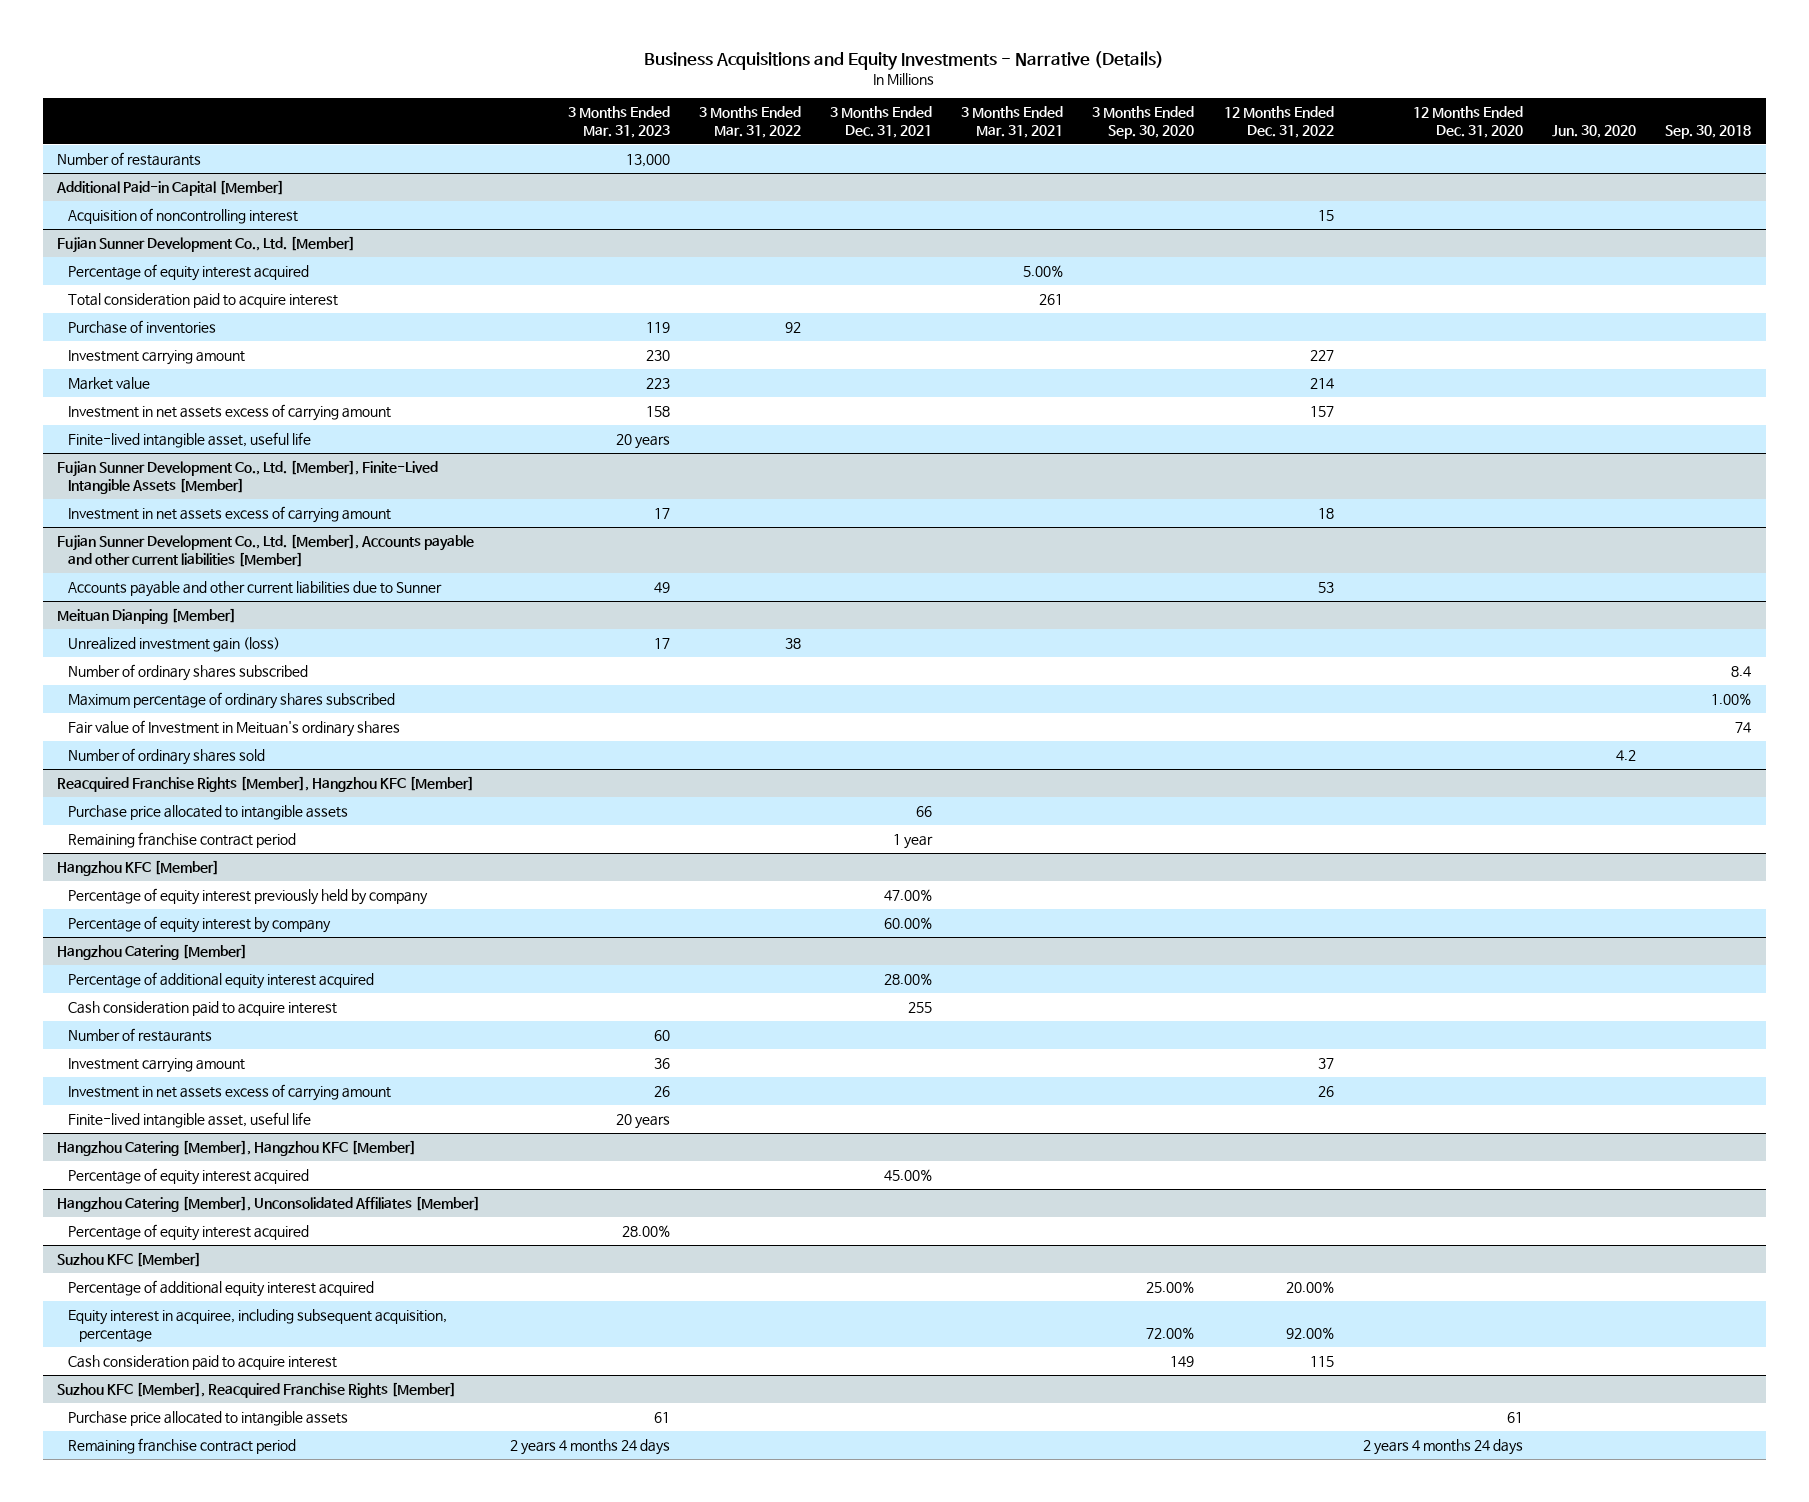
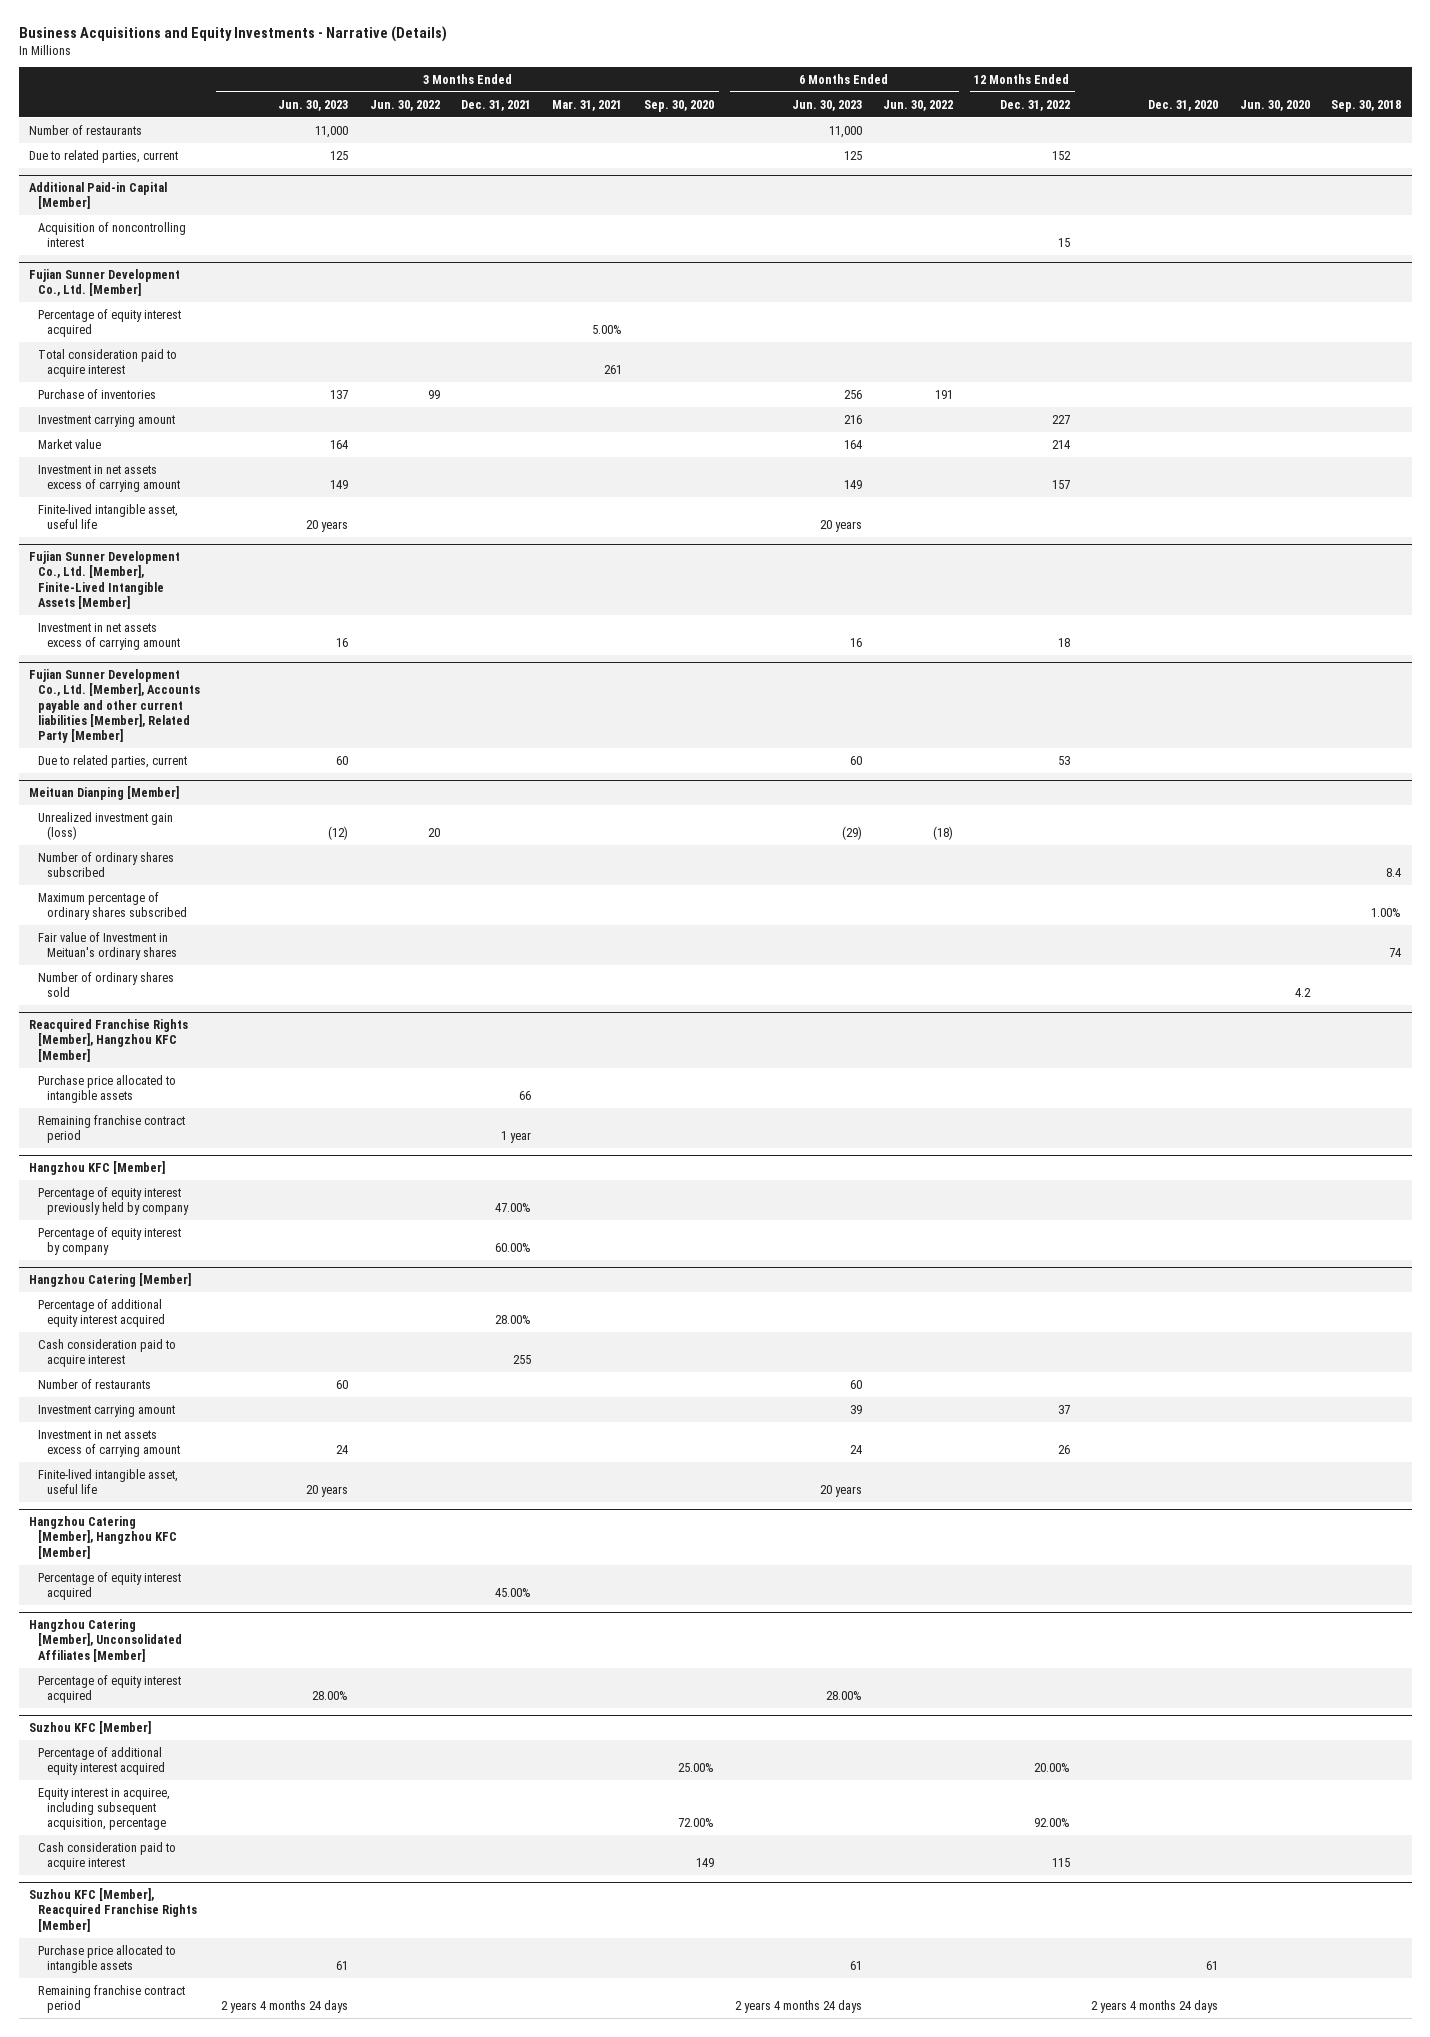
- | 3 Months Ended Mar. 31, 2023 | 3 Months Ended Mar. 31, 2022 | 3 Months Ended Dec. 31, 2021 | 3 Months Ended Mar. 31, 2021 | 3 Months Ended Sep. 30, 2020 | 12 Months Ended Dec. 31, 2022 | 12 Months Ended Dec. 31, 2020 | Jun. 30, 2020 | Sep. 30, 2018
+ | 3 Months Ended Jun. 30, 2023 | 3 Months Ended Jun. 30, 2022 | 3 Months Ended Dec. 31, 2021 | 3 Months Ended Mar. 31, 2021 | 3 Months Ended Sep. 30, 2020 | 6 Months Ended Jun. 30, 2023 | 6 Months Ended Jun. 30, 2022 | 12 Months Ended Dec. 31, 2022 | Dec. 31, 2020 | Jun. 30, 2020 | Sep. 30, 2018
+ Due to related parties, current | 125 | | | | | 125 | | 152 | | |
- Fujian Sunner Development Co., Ltd. [Member], Accounts payable and other current liabilities [Member]
- Accounts payable and other current liabilities due to Sunner | 49 | | | | | 53 | | |
+ Fujian Sunner Development Co., Ltd. [Member], Accounts payable and other current liabilities [Member], Related Party [Member]
+ Due to related parties, current | 60 | | | | | 60 | | 53 | | |

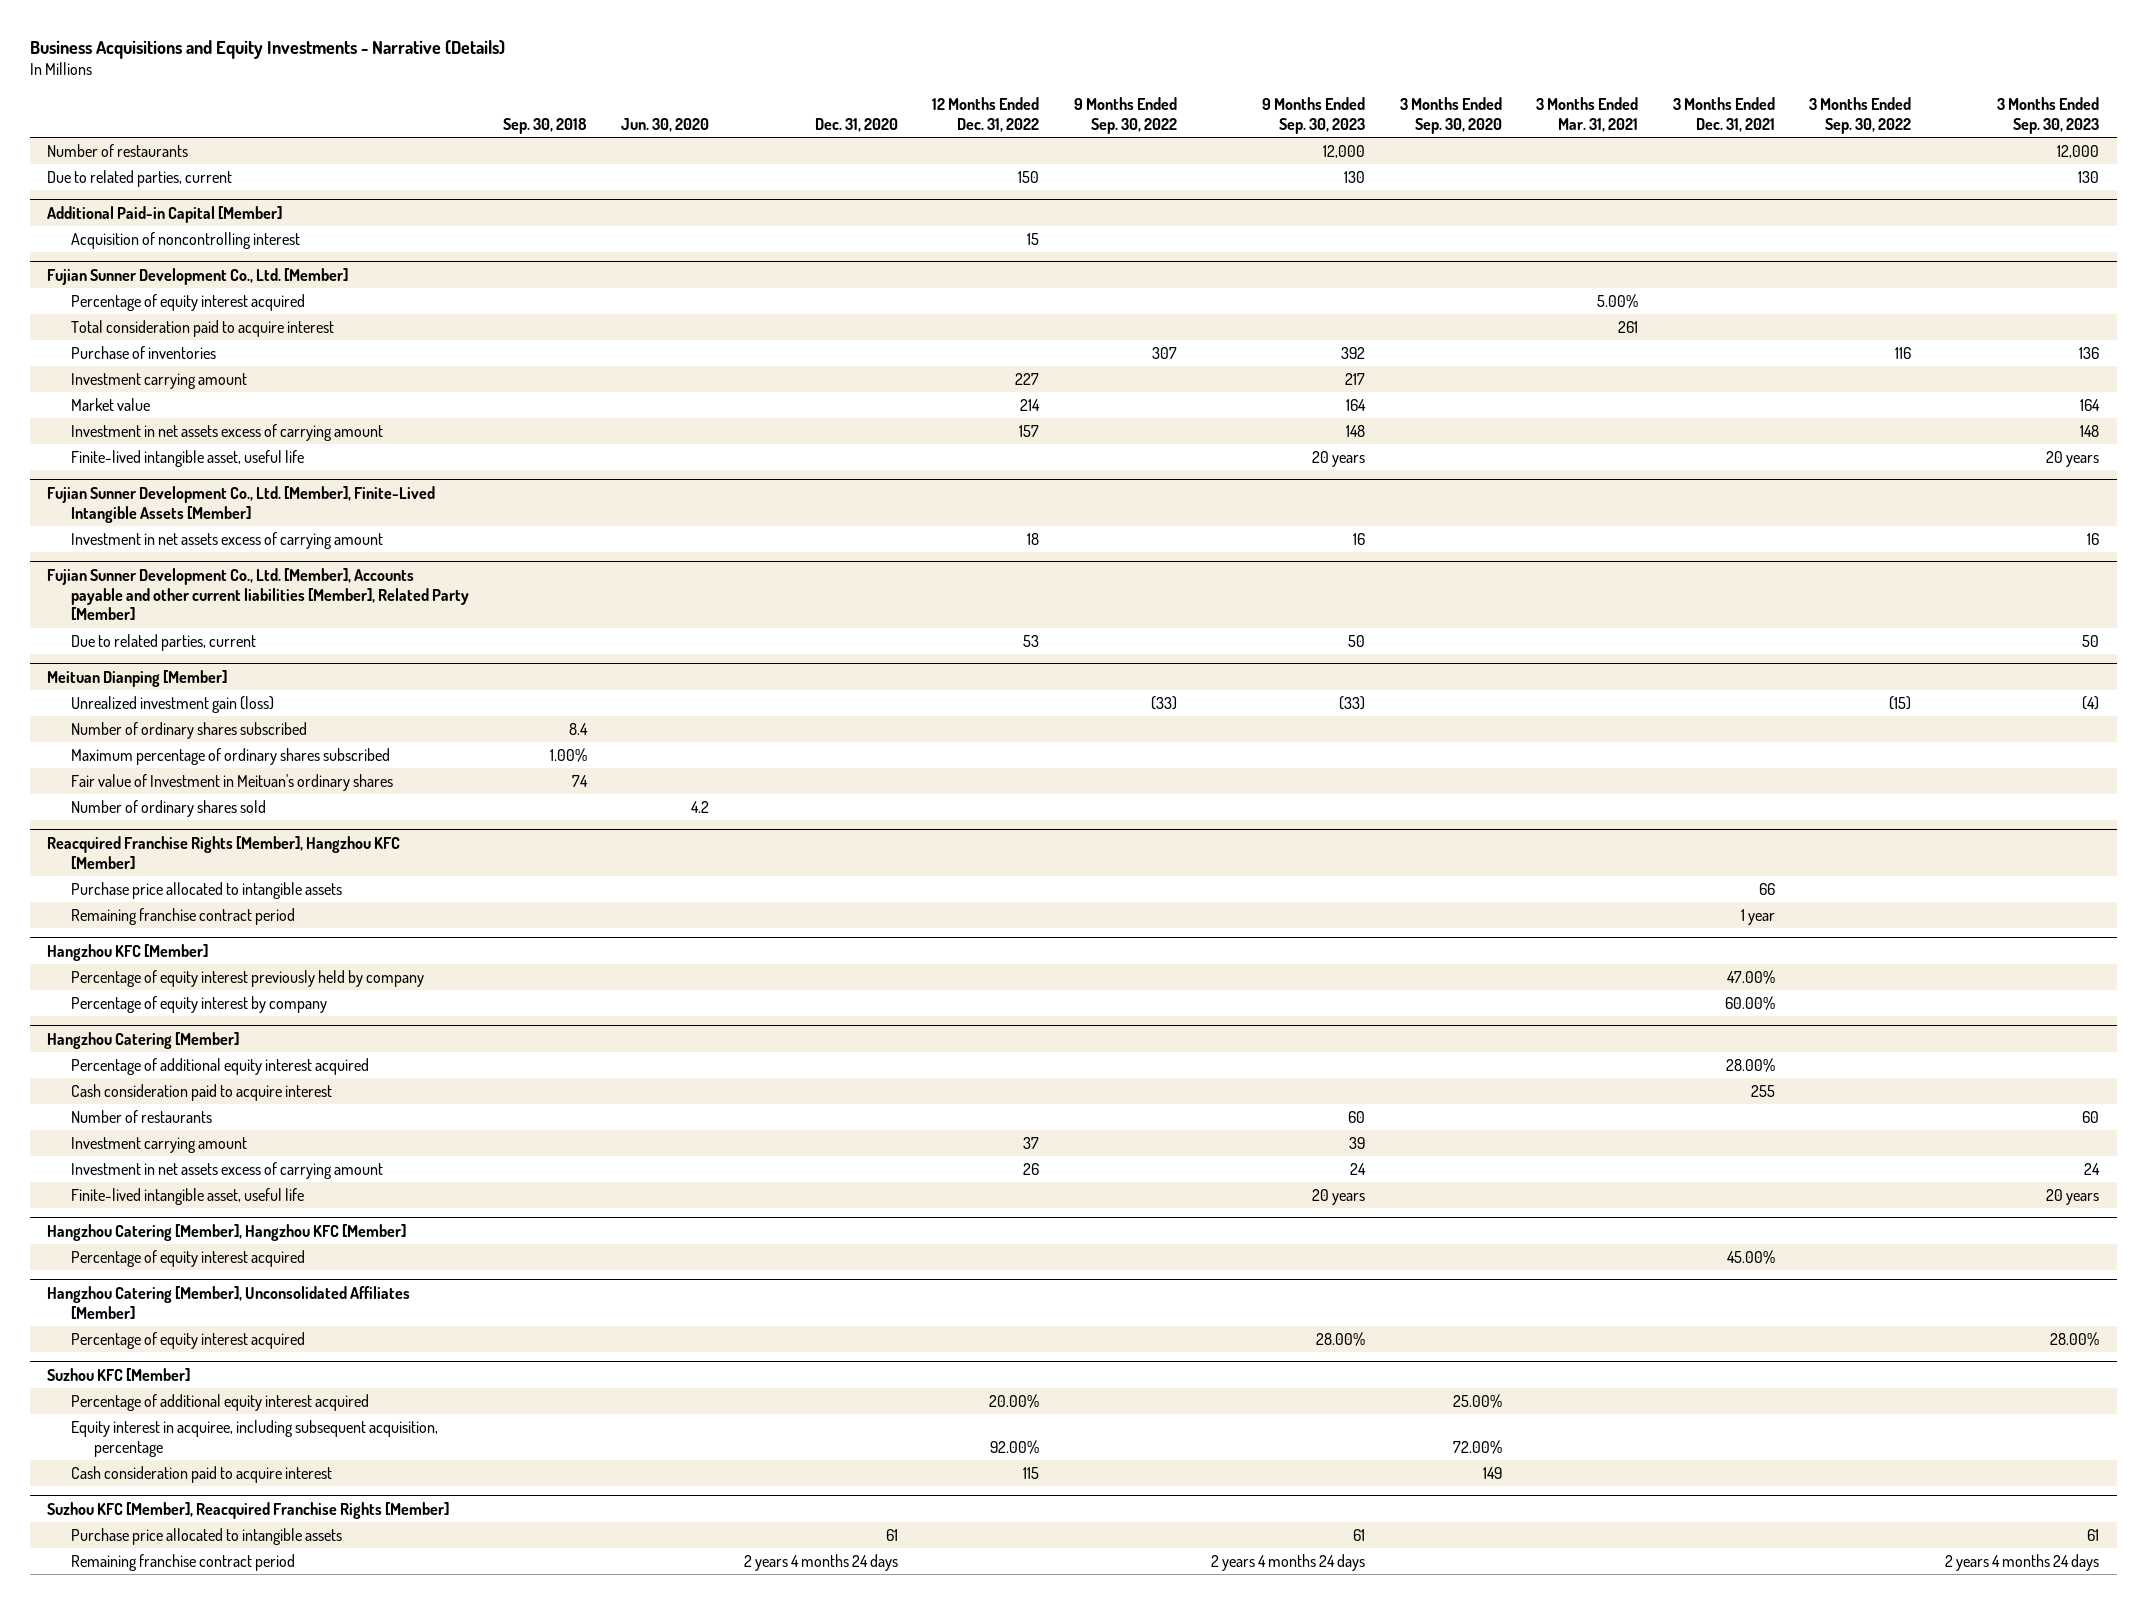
- | 3 Months Ended Jun. 30, 2023 | 3 Months Ended Jun. 30, 2022 | 3 Months Ended Dec. 31, 2021 | 3 Months Ended Mar. 31, 2021 | 3 Months Ended Sep. 30, 2020 | 6 Months Ended Jun. 30, 2023 | 6 Months Ended Jun. 30, 2022 | 12 Months Ended Dec. 31, 2022 | Dec. 31, 2020 | Jun. 30, 2020 | Sep. 30, 2018
+ | Sep. 30, 2018 | Jun. 30, 2020 | Dec. 31, 2020 | 12 Months Ended Dec. 31, 2022 | 9 Months Ended Sep. 30, 2022 | 9 Months Ended Sep. 30, 2023 | 3 Months Ended Sep. 30, 2020 | 3 Months Ended Mar. 31, 2021 | 3 Months Ended Dec. 31, 2021 | 3 Months Ended Sep. 30, 2022 | 3 Months Ended Sep. 30, 2023
- Due to related parties, current | 125 | | | | | 125 | | 152 | | |
+ Due to related parties, current | | | | 150 | | 130 | | | | | 130

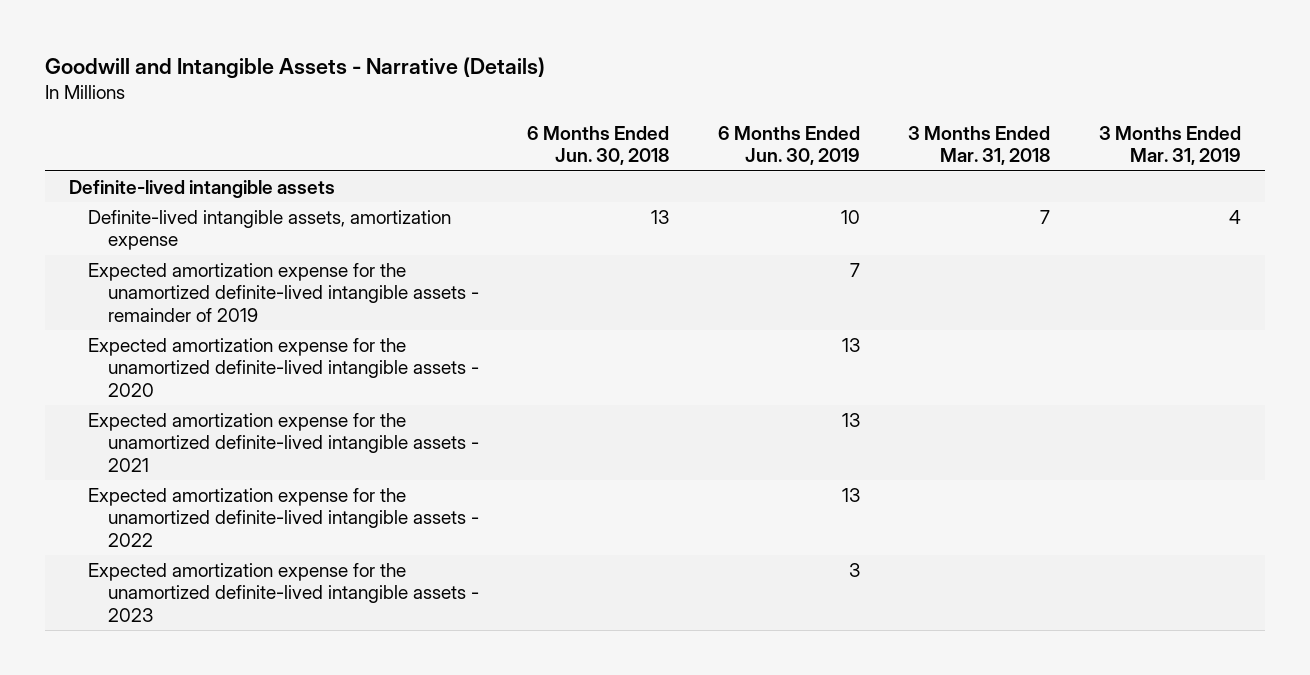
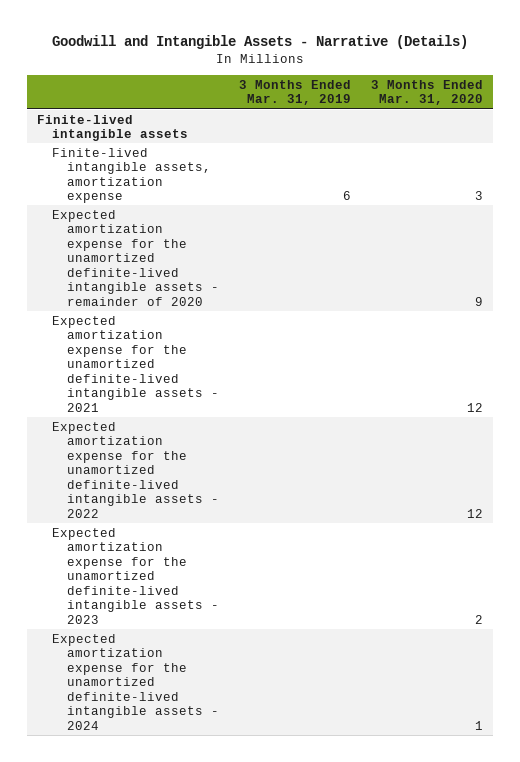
- | 6 Months Ended Jun. 30, 2018 | 6 Months Ended Jun. 30, 2019 | 3 Months Ended Mar. 31, 2018 | 3 Months Ended Mar. 31, 2019
+ | 3 Months Ended Mar. 31, 2019 | 3 Months Ended Mar. 31, 2020
- Definite-lived intangible assets
- Definite-lived intangible assets, amortization expense | 13 | 10 | 7 | 4
- Expected amortization expense for the unamortized definite-lived intangible assets - remainder of 2019 | | 7 | |
- Expected amortization expense for the unamortized definite-lived intangible assets - 2020 | | 13 | |
+ Finite-lived intangible assets
+ Finite-lived intangible assets, amortization expense | 6 | 3
+ Expected amortization expense for the unamortized definite-lived intangible assets - remainder of 2020 | | 9
+ Expected amortization expense for the unamortized definite-lived intangible assets - 2024 | | 1

